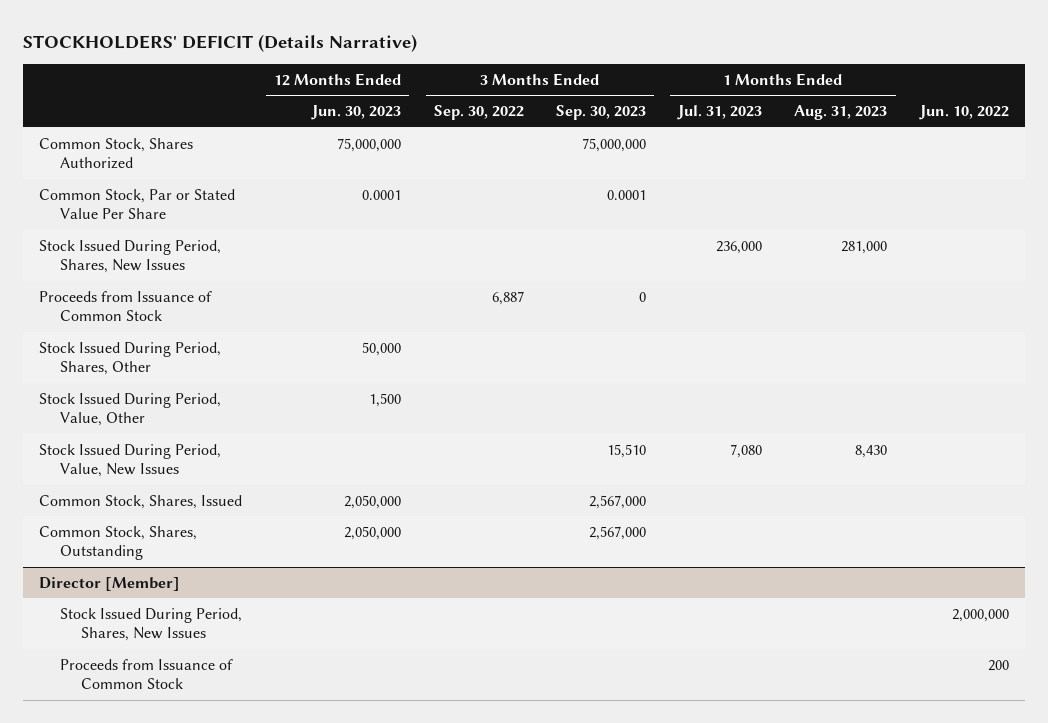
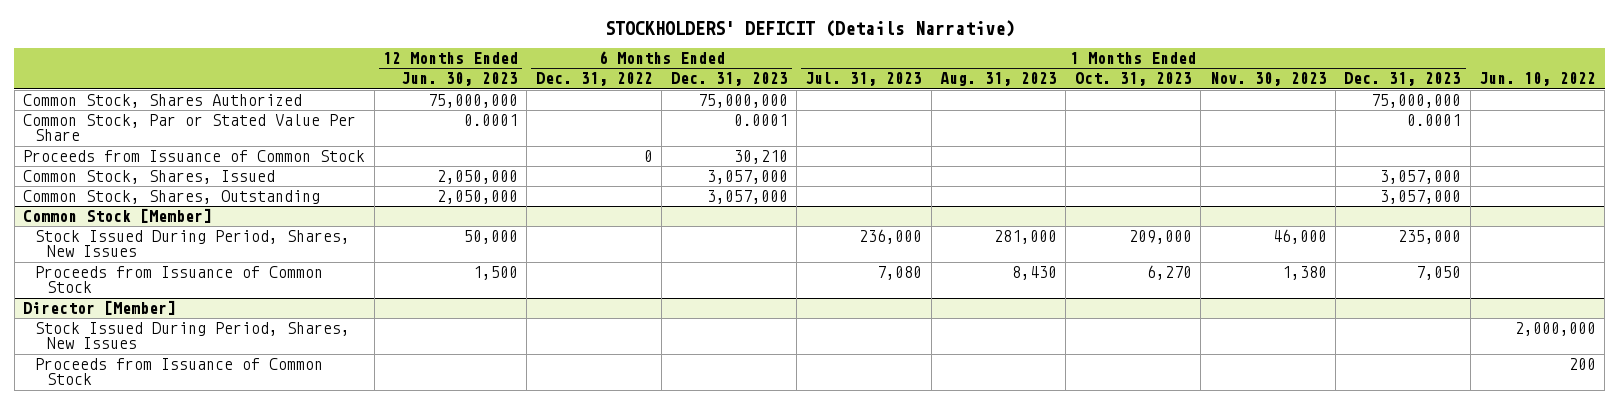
- | 12 Months Ended Jun. 30, 2023 | 3 Months Ended Sep. 30, 2022 | 3 Months Ended Sep. 30, 2023 | 1 Months Ended Jul. 31, 2023 | 1 Months Ended Aug. 31, 2023 | Jun. 10, 2022
+ | 12 Months Ended Jun. 30, 2023 | 6 Months Ended Dec. 31, 2022 | 6 Months Ended Dec. 31, 2023 | 1 Months Ended Jul. 31, 2023 | 1 Months Ended Aug. 31, 2023 | 1 Months Ended Oct. 31, 2023 | 1 Months Ended Nov. 30, 2023 | 1 Months Ended Dec. 31, 2023 | Jun. 10, 2022
- Stock Issued During Period, Shares, New Issues | | | | 236,000 | 281,000 |
- Stock Issued During Period, Shares, Other | 50,000 | | | | |
- Stock Issued During Period, Value, Other | 1,500 | | | | |
- Stock Issued During Period, Value, New Issues | | | 15,510 | 7,080 | 8,430 |
+ Common Stock [Member]
+ Stock Issued During Period, Shares, New Issues | 50,000 | | | 236,000 | 281,000 | 209,000 | 46,000 | 235,000 |
+ Proceeds from Issuance of Common Stock | 1,500 | | | 7,080 | 8,430 | 6,270 | 1,380 | 7,050 |

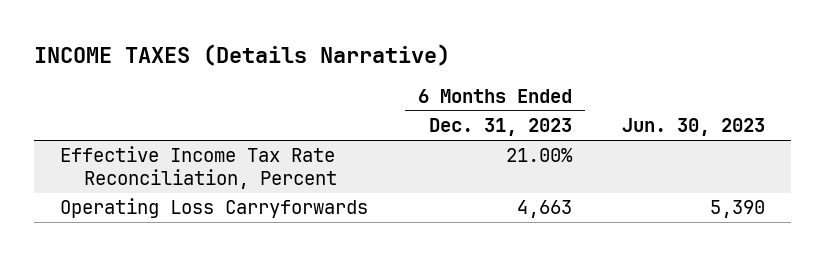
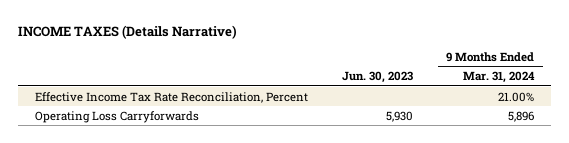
- | 6 Months Ended Dec. 31, 2023 | Jun. 30, 2023
+ | Jun. 30, 2023 | 9 Months Ended Mar. 31, 2024
- Operating Loss Carryforwards | 4,663 | 5,390
+ Operating Loss Carryforwards | 5,930 | 5,896

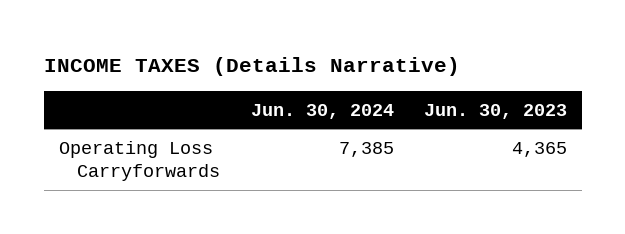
- | Jun. 30, 2023 | 9 Months Ended Mar. 31, 2024
+ | Jun. 30, 2024 | Jun. 30, 2023
- Effective Income Tax Rate Reconciliation, Percent | | 21.00%
- Operating Loss Carryforwards | 5,930 | 5,896
+ Operating Loss Carryforwards | 7,385 | 4,365

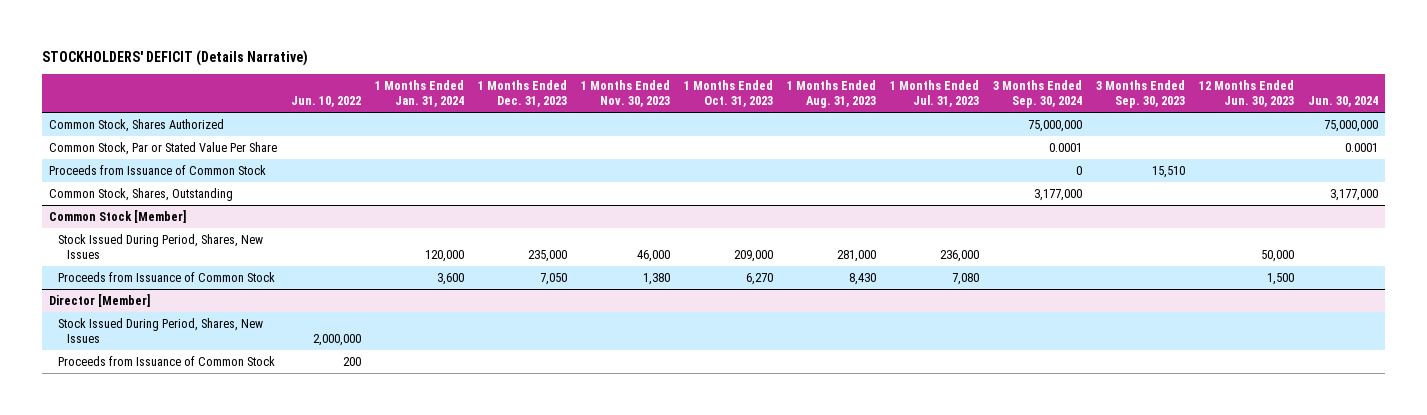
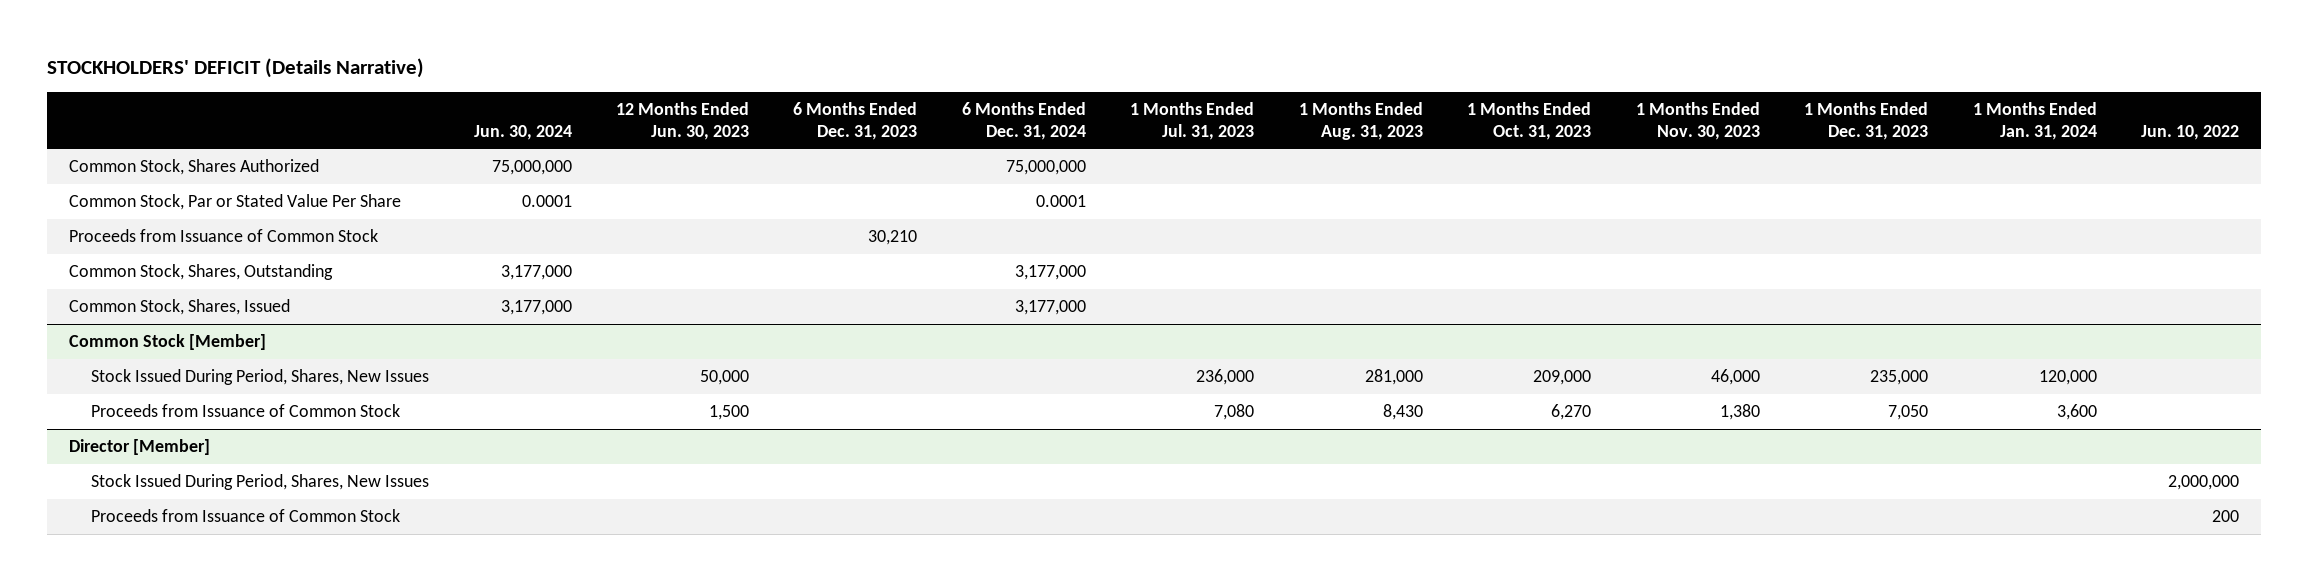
- | Jun. 10, 2022 | 1 Months Ended Jan. 31, 2024 | 1 Months Ended Dec. 31, 2023 | 1 Months Ended Nov. 30, 2023 | 1 Months Ended Oct. 31, 2023 | 1 Months Ended Aug. 31, 2023 | 1 Months Ended Jul. 31, 2023 | 3 Months Ended Sep. 30, 2024 | 3 Months Ended Sep. 30, 2023 | 12 Months Ended Jun. 30, 2023 | Jun. 30, 2024
+ | Jun. 30, 2024 | 12 Months Ended Jun. 30, 2023 | 6 Months Ended Dec. 31, 2023 | 6 Months Ended Dec. 31, 2024 | 1 Months Ended Jul. 31, 2023 | 1 Months Ended Aug. 31, 2023 | 1 Months Ended Oct. 31, 2023 | 1 Months Ended Nov. 30, 2023 | 1 Months Ended Dec. 31, 2023 | 1 Months Ended Jan. 31, 2024 | Jun. 10, 2022
+ Common Stock, Shares, Issued | 3,177,000 | | | 3,177,000 | | | | | | |

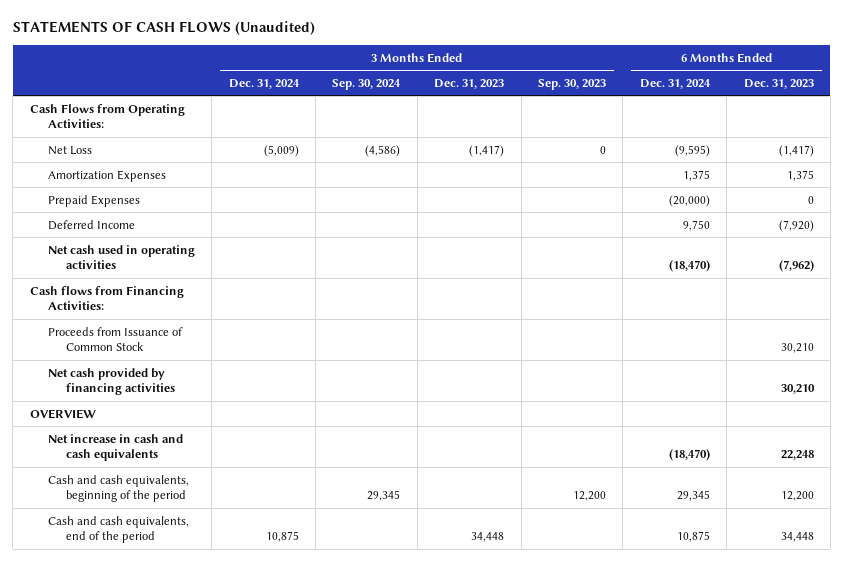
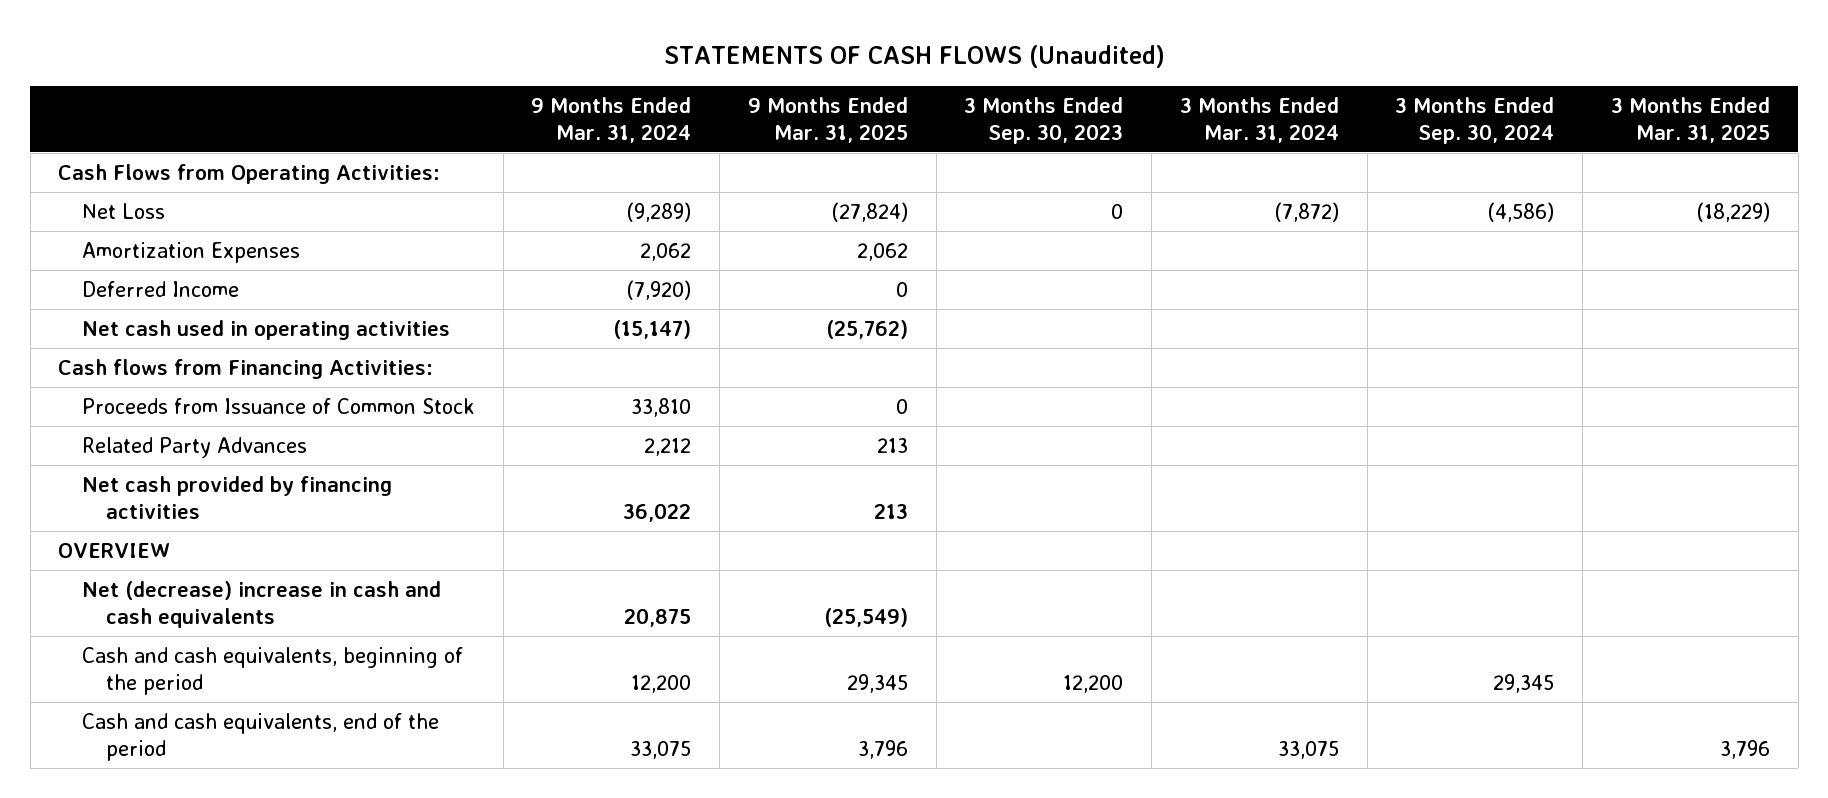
- | 3 Months Ended Dec. 31, 2024 | 3 Months Ended Sep. 30, 2024 | 3 Months Ended Dec. 31, 2023 | 3 Months Ended Sep. 30, 2023 | 6 Months Ended Dec. 31, 2024 | 6 Months Ended Dec. 31, 2023
+ | 9 Months Ended Mar. 31, 2024 | 9 Months Ended Mar. 31, 2025 | 3 Months Ended Sep. 30, 2023 | 3 Months Ended Mar. 31, 2024 | 3 Months Ended Sep. 30, 2024 | 3 Months Ended Mar. 31, 2025
- Prepaid Expenses | | | | | (20,000) | 0
+ Related Party Advances | 2,212 | 213 | | | |
- Net increase in cash and cash equivalents | | | | | (18,470) | 22,248
+ Net (decrease) increase in cash and cash equivalents | 20,875 | (25,549) | | | |

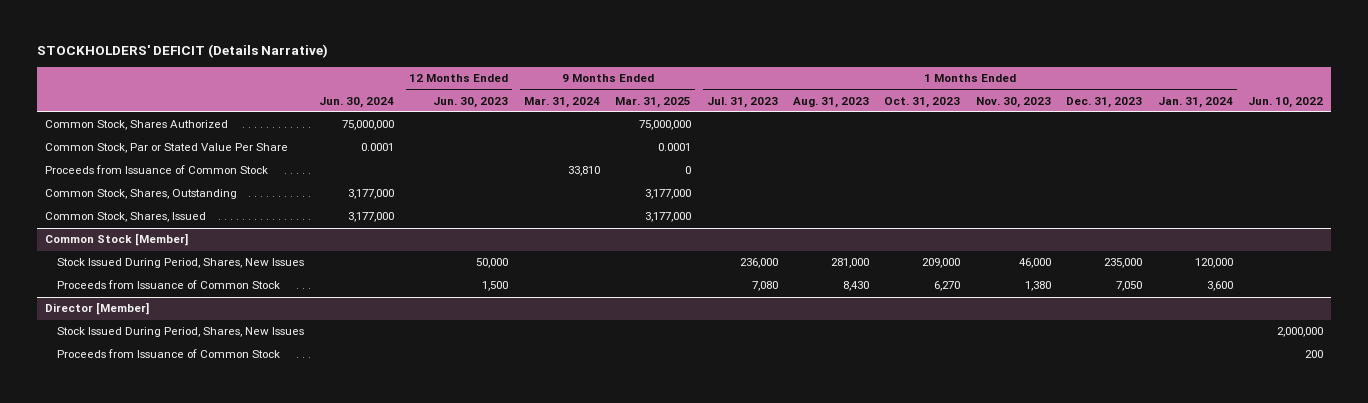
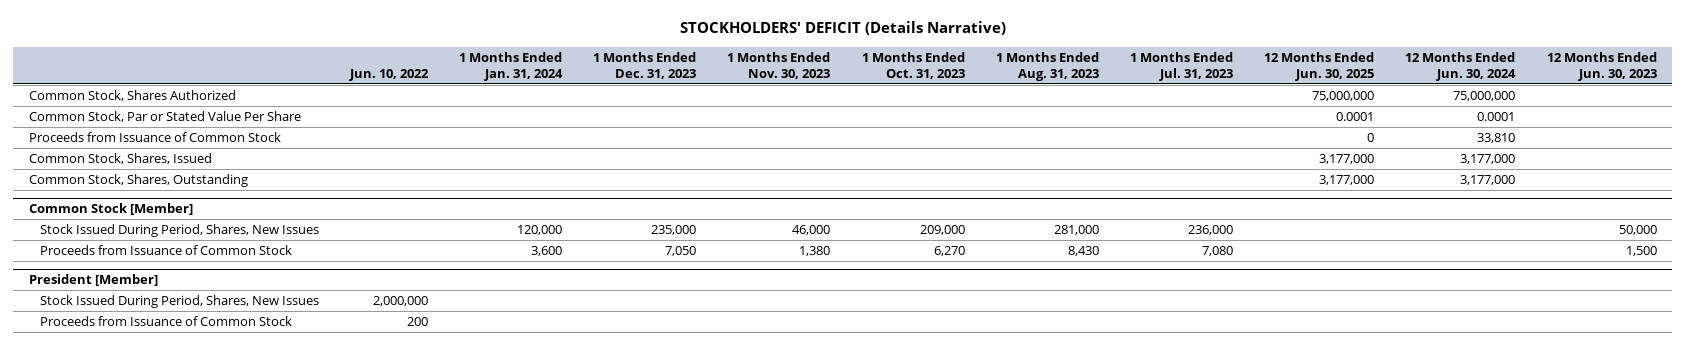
- | Jun. 30, 2024 | 12 Months Ended Jun. 30, 2023 | 9 Months Ended Mar. 31, 2024 | 9 Months Ended Mar. 31, 2025 | 1 Months Ended Jul. 31, 2023 | 1 Months Ended Aug. 31, 2023 | 1 Months Ended Oct. 31, 2023 | 1 Months Ended Nov. 30, 2023 | 1 Months Ended Dec. 31, 2023 | 1 Months Ended Jan. 31, 2024 | Jun. 10, 2022
+ | Jun. 10, 2022 | 1 Months Ended Jan. 31, 2024 | 1 Months Ended Dec. 31, 2023 | 1 Months Ended Nov. 30, 2023 | 1 Months Ended Oct. 31, 2023 | 1 Months Ended Aug. 31, 2023 | 1 Months Ended Jul. 31, 2023 | 12 Months Ended Jun. 30, 2025 | 12 Months Ended Jun. 30, 2024 | 12 Months Ended Jun. 30, 2023
moved down: Common Stock, Shares, Outstanding | | | | | | | | 3,177,000 | 3,177,000 |
- Director [Member]
+ President [Member]

